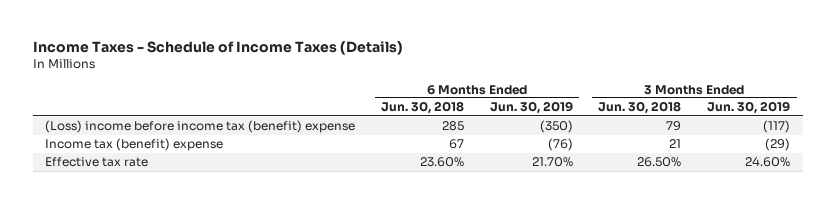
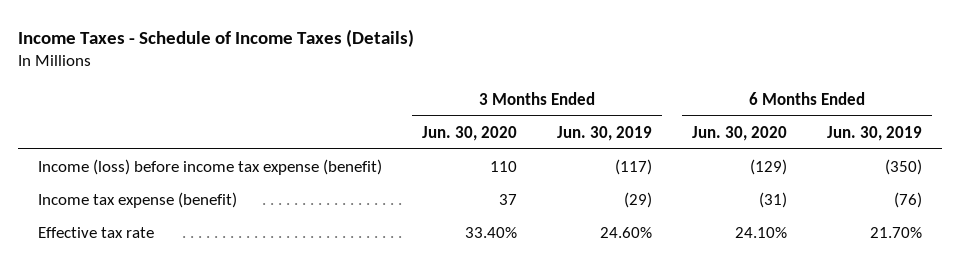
- | 6 Months Ended Jun. 30, 2018 | 6 Months Ended Jun. 30, 2019 | 3 Months Ended Jun. 30, 2018 | 3 Months Ended Jun. 30, 2019
+ | 3 Months Ended Jun. 30, 2020 | 3 Months Ended Jun. 30, 2019 | 6 Months Ended Jun. 30, 2020 | 6 Months Ended Jun. 30, 2019
- (Loss) income before income tax (benefit) expense | 285 | (350) | 79 | (117)
- Income tax (benefit) expense | 67 | (76) | 21 | (29)
+ Income (loss) before income tax expense (benefit) | 110 | (117) | (129) | (350)
+ Income tax expense (benefit) | 37 | (29) | (31) | (76)

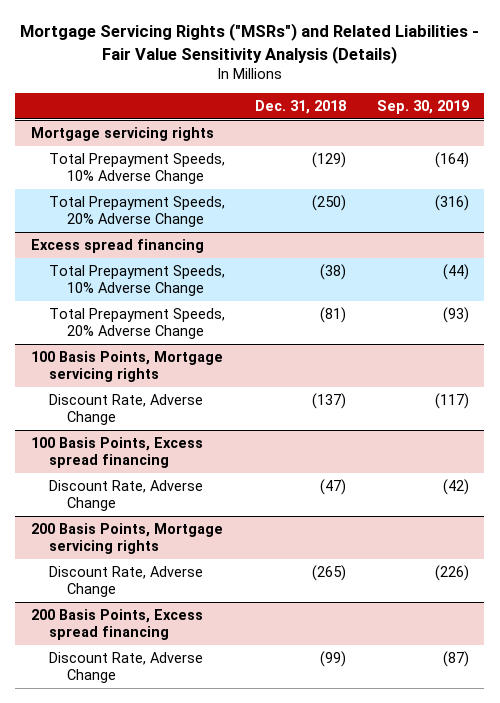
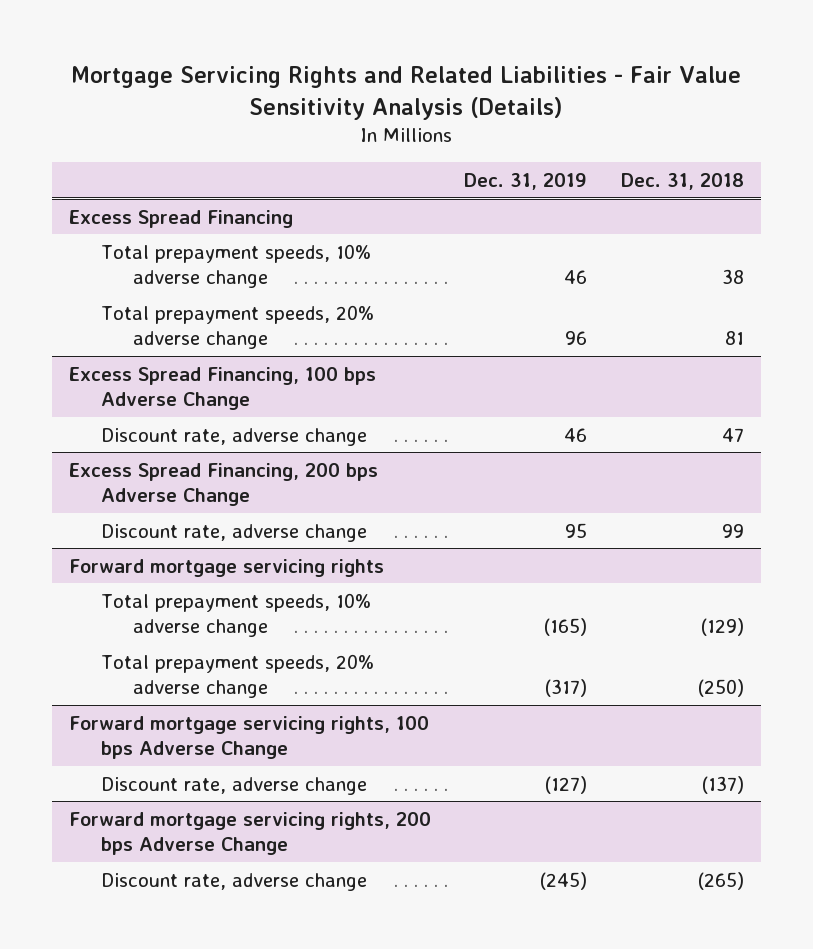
- Mortgage Servicing Rights ("MSRs") and Related Liabilities - Fair Value Sensitivity Analysis (Details)
+ Mortgage Servicing Rights and Related Liabilities - Fair Value Sensitivity Analysis (Details)
- | Dec. 31, 2018 | Sep. 30, 2019
+ | Dec. 31, 2019 | Dec. 31, 2018
- Mortgage servicing rights
- Total Prepayment Speeds, 10% Adverse Change | (129) | (164)
- Total Prepayment Speeds, 20% Adverse Change | (250) | (316)
- Excess spread financing
- Total Prepayment Speeds, 10% Adverse Change | (38) | (44)
- Total Prepayment Speeds, 20% Adverse Change | (81) | (93)
- 100 Basis Points, Mortgage servicing rights
- Discount Rate, Adverse Change | (137) | (117)
- 100 Basis Points, Excess spread financing
- Discount Rate, Adverse Change | (47) | (42)
- 200 Basis Points, Mortgage servicing rights
- Discount Rate, Adverse Change | (265) | (226)
- 200 Basis Points, Excess spread financing
- Discount Rate, Adverse Change | (99) | (87)
+ Excess Spread Financing
+ Total prepayment speeds, 10% adverse change | 46 | 38
+ Total prepayment speeds, 20% adverse change | 96 | 81
+ Excess Spread Financing, 100 bps Adverse Change
+ Discount rate, adverse change | 46 | 47
+ Excess Spread Financing, 200 bps Adverse Change
+ Discount rate, adverse change | 95 | 99
+ Forward mortgage servicing rights
+ Total prepayment speeds, 10% adverse change | (165) | (129)
+ Total prepayment speeds, 20% adverse change | (317) | (250)
+ Forward mortgage servicing rights, 100 bps Adverse Change
+ Discount rate, adverse change | (127) | (137)
+ Forward mortgage servicing rights, 200 bps Adverse Change
+ Discount rate, adverse change | (245) | (265)

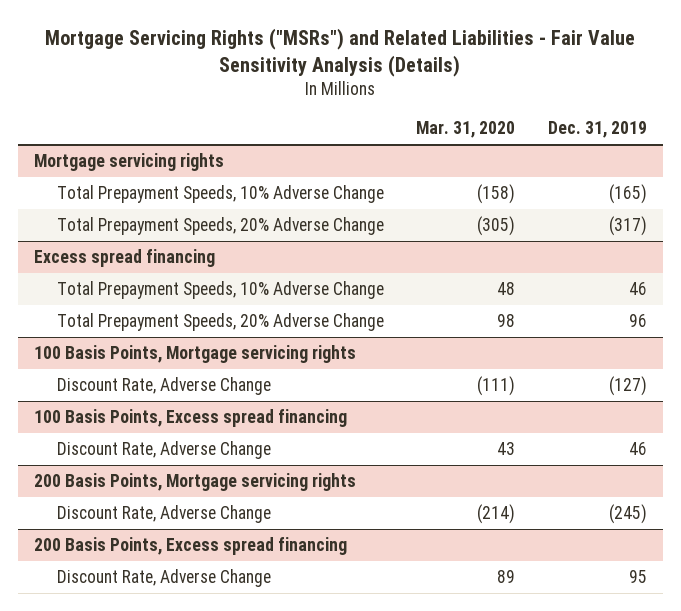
- Mortgage Servicing Rights and Related Liabilities - Fair Value Sensitivity Analysis (Details)
+ Mortgage Servicing Rights ("MSRs") and Related Liabilities - Fair Value Sensitivity Analysis (Details)
- | Dec. 31, 2019 | Dec. 31, 2018
+ | Mar. 31, 2020 | Dec. 31, 2019
- Excess Spread Financing
- Total prepayment speeds, 10% adverse change | 46 | 38
- Total prepayment speeds, 20% adverse change | 96 | 81
- Excess Spread Financing, 100 bps Adverse Change
- Discount rate, adverse change | 46 | 47
- Excess Spread Financing, 200 bps Adverse Change
- Discount rate, adverse change | 95 | 99
- Forward mortgage servicing rights
- Total prepayment speeds, 10% adverse change | (165) | (129)
- Total prepayment speeds, 20% adverse change | (317) | (250)
- Forward mortgage servicing rights, 100 bps Adverse Change
- Discount rate, adverse change | (127) | (137)
- Forward mortgage servicing rights, 200 bps Adverse Change
- Discount rate, adverse change | (245) | (265)
+ Mortgage servicing rights
+ Total Prepayment Speeds, 10% Adverse Change | (158) | (165)
+ Total Prepayment Speeds, 20% Adverse Change | (305) | (317)
+ Excess spread financing
+ Total Prepayment Speeds, 10% Adverse Change | 48 | 46
+ Total Prepayment Speeds, 20% Adverse Change | 98 | 96
+ 100 Basis Points, Mortgage servicing rights
+ Discount Rate, Adverse Change | (111) | (127)
+ 100 Basis Points, Excess spread financing
+ Discount Rate, Adverse Change | 43 | 46
+ 200 Basis Points, Mortgage servicing rights
+ Discount Rate, Adverse Change | (214) | (245)
+ 200 Basis Points, Excess spread financing
+ Discount Rate, Adverse Change | 89 | 95

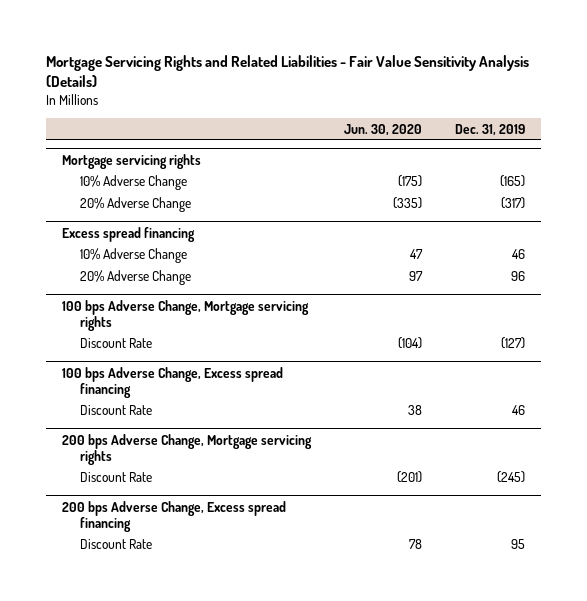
- Mortgage Servicing Rights ("MSRs") and Related Liabilities - Fair Value Sensitivity Analysis (Details)
+ Mortgage Servicing Rights and Related Liabilities - Fair Value Sensitivity Analysis (Details)
- | Mar. 31, 2020 | Dec. 31, 2019
+ | Jun. 30, 2020 | Dec. 31, 2019
@ Mortgage servicing rights
- Total Prepayment Speeds, 10% Adverse Change | (158) | (165)
- Total Prepayment Speeds, 20% Adverse Change | (305) | (317)
+ 10% Adverse Change | (175) | (165)
+ 20% Adverse Change | (335) | (317)
@ Excess spread financing
- Total Prepayment Speeds, 10% Adverse Change | 48 | 46
- Total Prepayment Speeds, 20% Adverse Change | 98 | 96
- 100 Basis Points, Mortgage servicing rights
- Discount Rate, Adverse Change | (111) | (127)
- 100 Basis Points, Excess spread financing
- Discount Rate, Adverse Change | 43 | 46
- 200 Basis Points, Mortgage servicing rights
- Discount Rate, Adverse Change | (214) | (245)
- 200 Basis Points, Excess spread financing
- Discount Rate, Adverse Change | 89 | 95
@ Excess spread financing
+ 10% Adverse Change | 47 | 46
+ 20% Adverse Change | 97 | 96
+ 100 bps Adverse Change, Mortgage servicing rights
+ Discount Rate | (104) | (127)
+ 100 bps Adverse Change, Excess spread financing
+ Discount Rate | 38 | 46
+ 200 bps Adverse Change, Mortgage servicing rights
+ Discount Rate | (201) | (245)
+ 200 bps Adverse Change, Excess spread financing
+ Discount Rate | 78 | 95

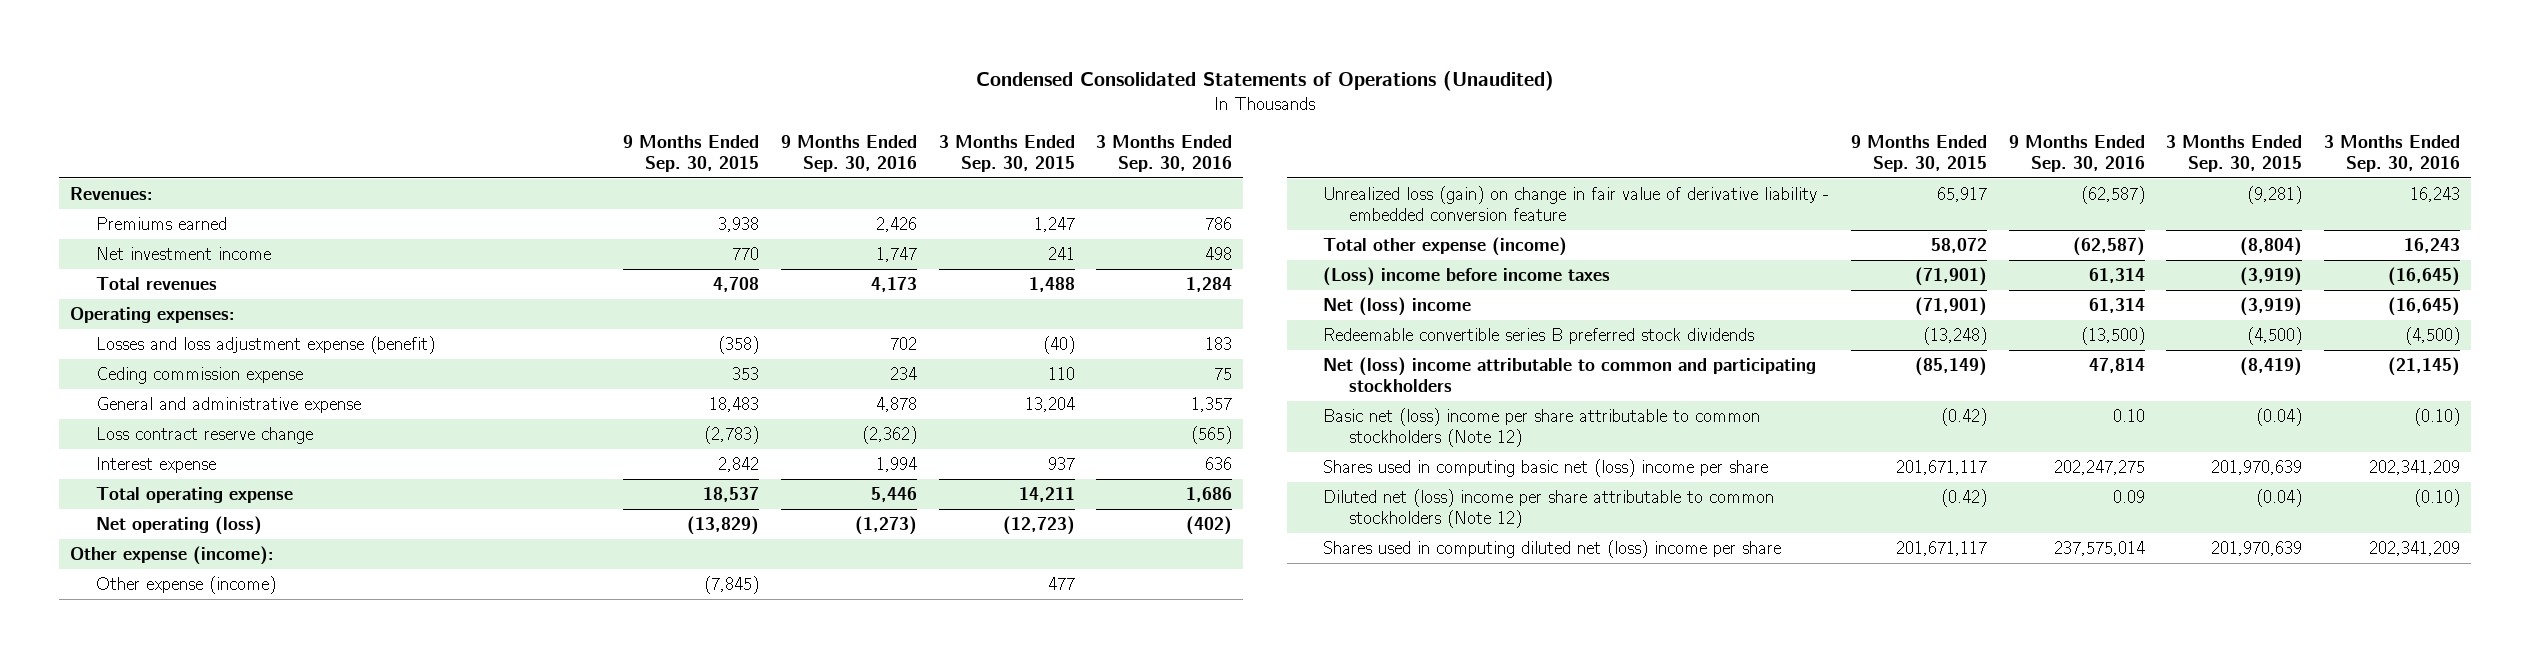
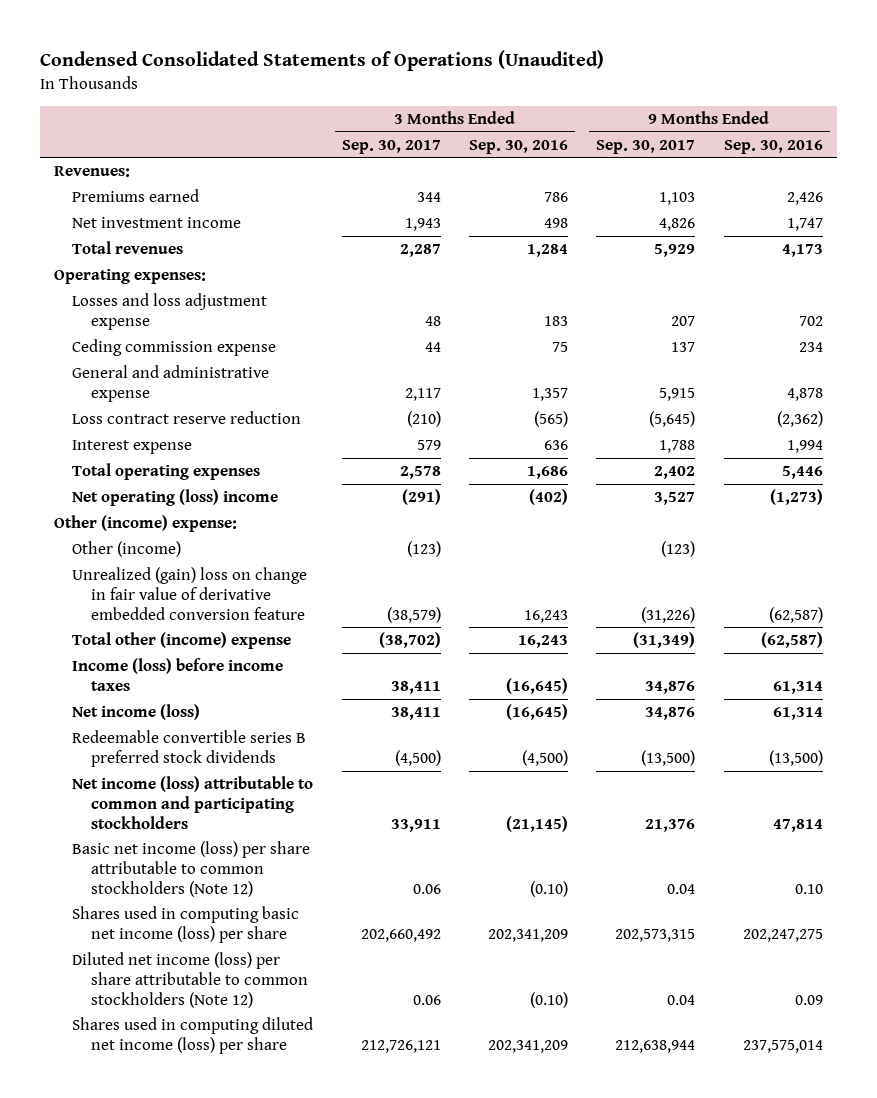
- | 9 Months Ended Sep. 30, 2015 | 9 Months Ended Sep. 30, 2016 | 3 Months Ended Sep. 30, 2015 | 3 Months Ended Sep. 30, 2016
+ | 3 Months Ended Sep. 30, 2017 | 3 Months Ended Sep. 30, 2016 | 9 Months Ended Sep. 30, 2017 | 9 Months Ended Sep. 30, 2016
- Losses and loss adjustment expense (benefit) | (358) | 702 | (40) | 183
+ Losses and loss adjustment expense | 48 | 183 | 207 | 702
- Loss contract reserve change | (2,783) | (2,362) | | (565)
+ Loss contract reserve reduction | (210) | (565) | (5,645) | (2,362)
- Total operating expense | 18,537 | 5,446 | 14,211 | 1,686
- Net operating (loss) | (13,829) | (1,273) | (12,723) | (402)
- Other expense (income):
- Other expense (income) | (7,845) | | 477 |
- Unrealized loss (gain) on change in fair value of derivative liability - embedded conversion feature | 65,917 | (62,587) | (9,281) | 16,243
- Total other expense (income) | 58,072 | (62,587) | (8,804) | 16,243
- (Loss) income before income taxes | (71,901) | 61,314 | (3,919) | (16,645)
- Net (loss) income | (71,901) | 61,314 | (3,919) | (16,645)
+ Total operating expenses | 2,578 | 1,686 | 2,402 | 5,446
+ Net operating (loss) income | (291) | (402) | 3,527 | (1,273)
+ Other (income) expense:
+ Other (income) | (123) | | (123) |
+ Unrealized (gain) loss on change in fair value of derivative embedded conversion feature | (38,579) | 16,243 | (31,226) | (62,587)
+ Total other (income) expense | (38,702) | 16,243 | (31,349) | (62,587)
+ Income (loss) before income taxes | 38,411 | (16,645) | 34,876 | 61,314
+ Net income (loss) | 38,411 | (16,645) | 34,876 | 61,314
- Net (loss) income attributable to common and participating stockholders | (85,149) | 47,814 | (8,419) | (21,145)
- Basic net (loss) income per share attributable to common stockholders (Note 12) | (0.42) | 0.10 | (0.04) | (0.10)
- Shares used in computing basic net (loss) income per share | 201,671,117 | 202,247,275 | 201,970,639 | 202,341,209
- Diluted net (loss) income per share attributable to common stockholders (Note 12) | (0.42) | 0.09 | (0.04) | (0.10)
- Shares used in computing diluted net (loss) income per share | 201,671,117 | 237,575,014 | 201,970,639 | 202,341,209
+ Net income (loss) attributable to common and participating stockholders | 33,911 | (21,145) | 21,376 | 47,814
+ Basic net income (loss) per share attributable to common stockholders (Note 12) | 0.06 | (0.10) | 0.04 | 0.10
+ Shares used in computing basic net income (loss) per share | 202,660,492 | 202,341,209 | 202,573,315 | 202,247,275
+ Diluted net income (loss) per share attributable to common stockholders (Note 12) | 0.06 | (0.10) | 0.04 | 0.09
+ Shares used in computing diluted net income (loss) per share | 212,726,121 | 202,341,209 | 212,638,944 | 237,575,014

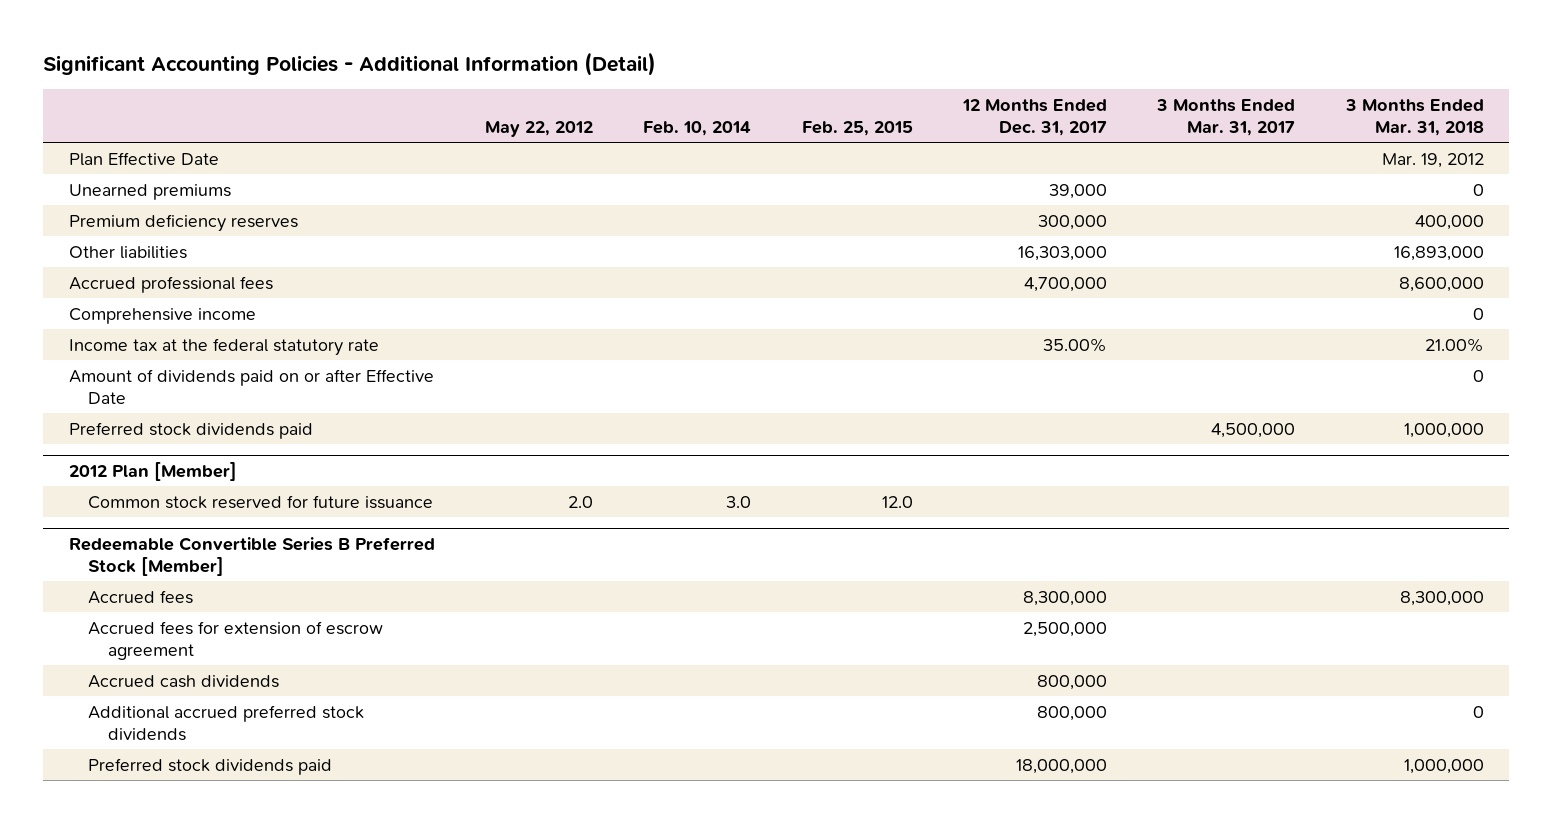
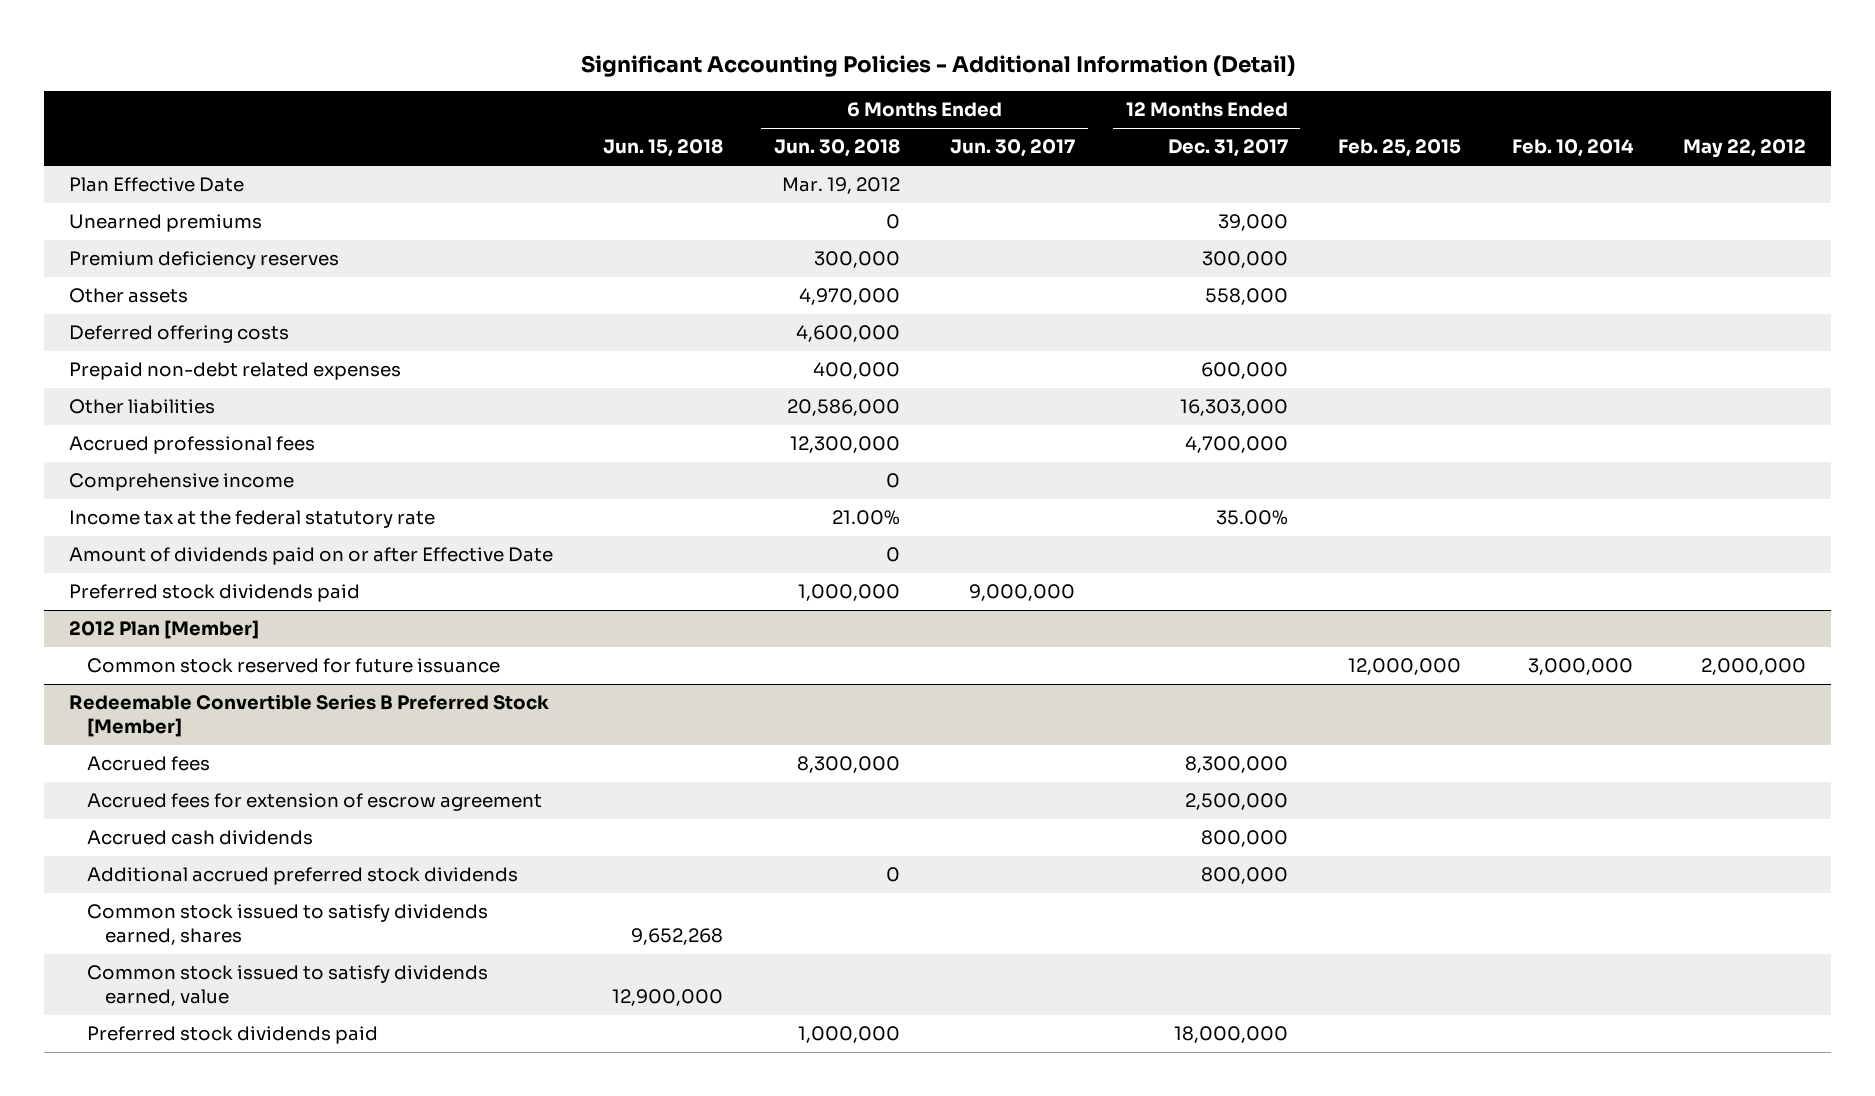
- | May 22, 2012 | Feb. 10, 2014 | Feb. 25, 2015 | 12 Months Ended Dec. 31, 2017 | 3 Months Ended Mar. 31, 2017 | 3 Months Ended Mar. 31, 2018
+ | Jun. 15, 2018 | 6 Months Ended Jun. 30, 2018 | 6 Months Ended Jun. 30, 2017 | 12 Months Ended Dec. 31, 2017 | Feb. 25, 2015 | Feb. 10, 2014 | May 22, 2012
+ Other assets | | 4,970,000 | | 558,000 | | |
+ Deferred offering costs | | 4,600,000 | | | | |
+ Prepaid non-debt related expenses | | 400,000 | | 600,000 | | |
@ 2012 Plan [Member]
- Common stock reserved for future issuance | 2.0 | 3.0 | 12.0 | | |
+ Common stock reserved for future issuance | | | | | 12,000,000 | 3,000,000 | 2,000,000
@ Redeemable Convertible Series B Preferred Stock [Member]
+ Common stock issued to satisfy dividends earned, shares | 9,652,268 | | | | | |
+ Common stock issued to satisfy dividends earned, value | 12,900,000 | | | | | |

